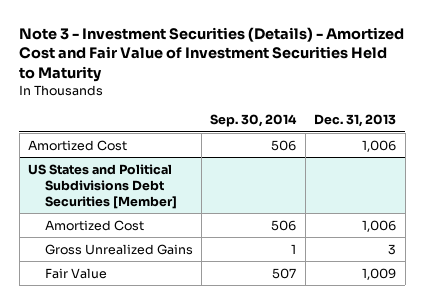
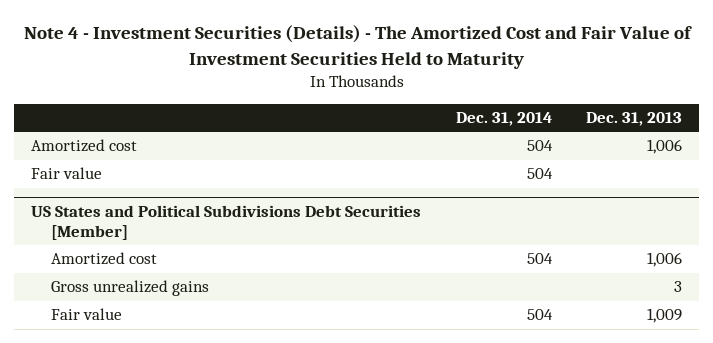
- Note 3 - Investment Securities (Details) - Amortized Cost and Fair Value of Investment Securities Held to Maturity
+ Note 4 - Investment Securities (Details) - The Amortized Cost and Fair Value of Investment Securities Held to Maturity
- | Sep. 30, 2014 | Dec. 31, 2013
+ | Dec. 31, 2014 | Dec. 31, 2013
- Amortized Cost | 506 | 1,006
+ Amortized cost | 504 | 1,006
+ Fair value | 504 |
@ US States and Political Subdivisions Debt Securities [Member]
- Amortized Cost | 506 | 1,006
- Gross Unrealized Gains | 1 | 3
- Fair Value | 507 | 1,009
+ Amortized cost | 504 | 1,006
+ Gross unrealized gains | | 3
+ Fair value | 504 | 1,009

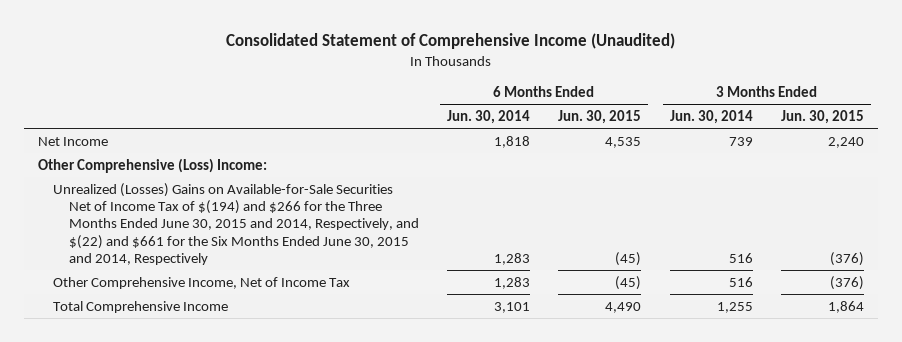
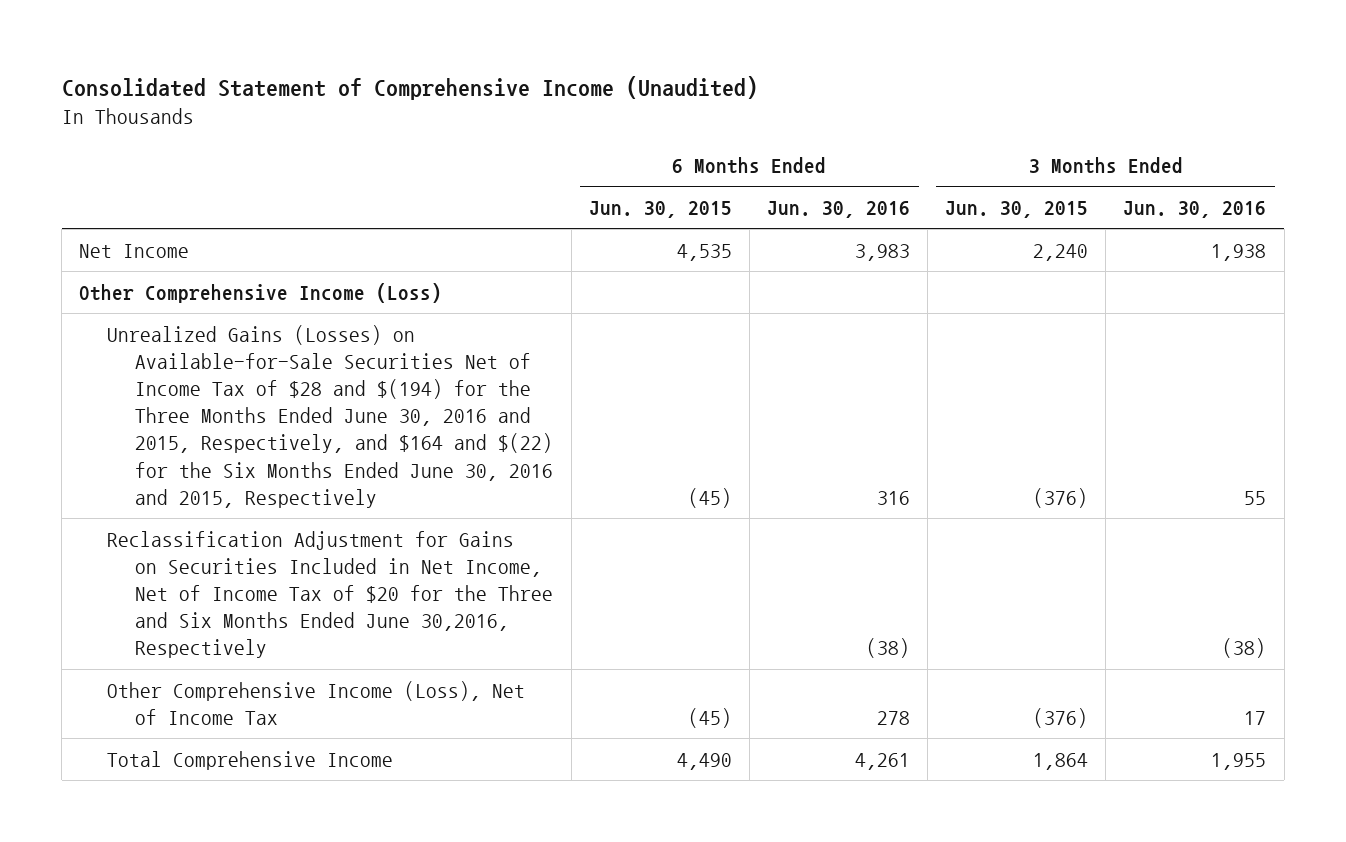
- | 6 Months Ended Jun. 30, 2014 | 6 Months Ended Jun. 30, 2015 | 3 Months Ended Jun. 30, 2014 | 3 Months Ended Jun. 30, 2015
+ | 6 Months Ended Jun. 30, 2015 | 6 Months Ended Jun. 30, 2016 | 3 Months Ended Jun. 30, 2015 | 3 Months Ended Jun. 30, 2016
- Other Comprehensive (Loss) Income:
- Unrealized (Losses) Gains on Available-for-Sale Securities Net of Income Tax of $(194) and $266 for the Three Months Ended June 30, 2015 and 2014, Respectively, and $(22) and $661 for the Six Months Ended June 30, 2015 and 2014, Respectively | 1,283 | (45) | 516 | (376)
- Other Comprehensive Income, Net of Income Tax | 1,283 | (45) | 516 | (376)
+ Other Comprehensive Income (Loss)
+ Unrealized Gains (Losses) on Available-for-Sale Securities Net of Income Tax of $28 and $(194) for the Three Months Ended June 30, 2016 and 2015, Respectively, and $164 and $(22) for the Six Months Ended June 30, 2016 and 2015, Respectively | (45) | 316 | (376) | 55
+ Reclassification Adjustment for Gains on Securities Included in Net Income, Net of Income Tax of $20 for the Three and Six Months Ended June 30,2016, Respectively | | (38) | | (38)
+ Other Comprehensive Income (Loss), Net of Income Tax | (45) | 278 | (376) | 17

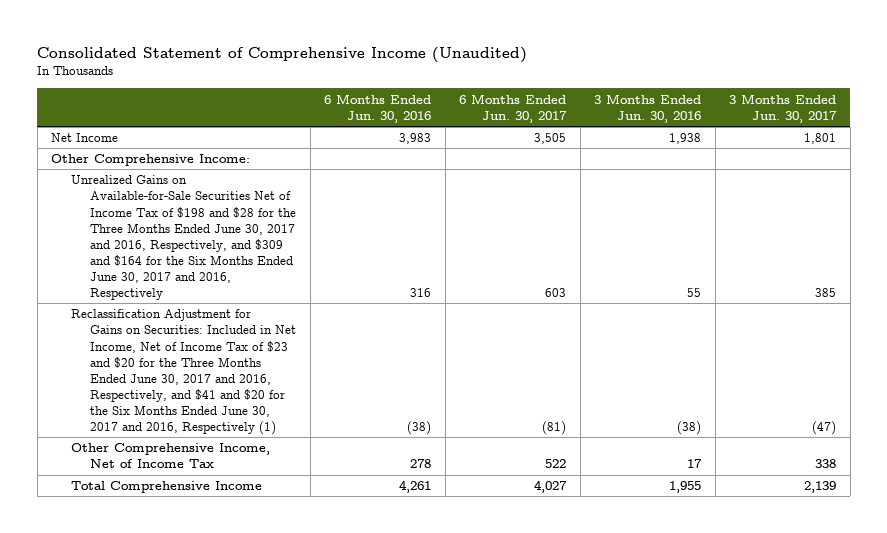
- | 6 Months Ended Jun. 30, 2015 | 6 Months Ended Jun. 30, 2016 | 3 Months Ended Jun. 30, 2015 | 3 Months Ended Jun. 30, 2016
+ | 6 Months Ended Jun. 30, 2016 | 6 Months Ended Jun. 30, 2017 | 3 Months Ended Jun. 30, 2016 | 3 Months Ended Jun. 30, 2017
- Other Comprehensive Income (Loss)
- Unrealized Gains (Losses) on Available-for-Sale Securities Net of Income Tax of $28 and $(194) for the Three Months Ended June 30, 2016 and 2015, Respectively, and $164 and $(22) for the Six Months Ended June 30, 2016 and 2015, Respectively | (45) | 316 | (376) | 55
- Reclassification Adjustment for Gains on Securities Included in Net Income, Net of Income Tax of $20 for the Three and Six Months Ended June 30,2016, Respectively | | (38) | | (38)
- Other Comprehensive Income (Loss), Net of Income Tax | (45) | 278 | (376) | 17
+ Other Comprehensive Income:
+ Unrealized Gains on Available-for-Sale Securities Net of Income Tax of $198 and $28 for the Three Months Ended June 30, 2017 and 2016, Respectively, and $309 and $164 for the Six Months Ended June 30, 2017 and 2016, Respectively | 316 | 603 | 55 | 385
+ Reclassification Adjustment for Gains on Securities: Included in Net Income, Net of Income Tax of $23 and $20 for the Three Months Ended June 30, 2017 and 2016, Respectively, and $41 and $20 for the Six Months Ended June 30, 2017 and 2016, Respectively (1) | (38) | (81) | (38) | (47)
+ Other Comprehensive Income, Net of Income Tax | 278 | 522 | 17 | 338

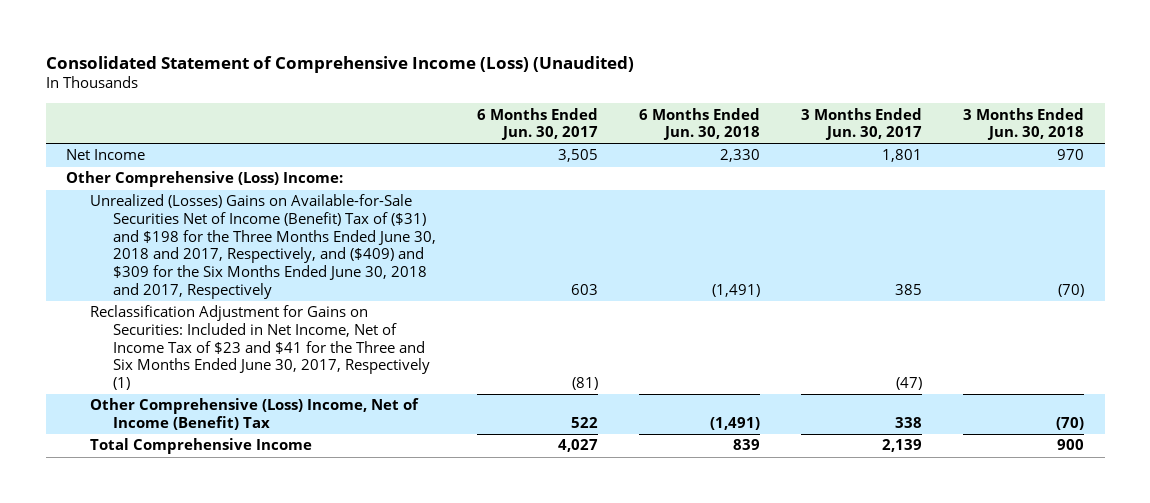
- Consolidated Statement of Comprehensive Income (Unaudited)
+ Consolidated Statement of Comprehensive Income (Loss) (Unaudited)
- | 6 Months Ended Jun. 30, 2016 | 6 Months Ended Jun. 30, 2017 | 3 Months Ended Jun. 30, 2016 | 3 Months Ended Jun. 30, 2017
+ | 6 Months Ended Jun. 30, 2017 | 6 Months Ended Jun. 30, 2018 | 3 Months Ended Jun. 30, 2017 | 3 Months Ended Jun. 30, 2018
- Other Comprehensive Income:
- Unrealized Gains on Available-for-Sale Securities Net of Income Tax of $198 and $28 for the Three Months Ended June 30, 2017 and 2016, Respectively, and $309 and $164 for the Six Months Ended June 30, 2017 and 2016, Respectively | 316 | 603 | 55 | 385
- Reclassification Adjustment for Gains on Securities: Included in Net Income, Net of Income Tax of $23 and $20 for the Three Months Ended June 30, 2017 and 2016, Respectively, and $41 and $20 for the Six Months Ended June 30, 2017 and 2016, Respectively (1) | (38) | (81) | (38) | (47)
- Other Comprehensive Income, Net of Income Tax | 278 | 522 | 17 | 338
+ Other Comprehensive (Loss) Income:
+ Unrealized (Losses) Gains on Available-for-Sale Securities Net of Income (Benefit) Tax of ($31) and $198 for the Three Months Ended June 30, 2018 and 2017, Respectively, and ($409) and $309 for the Six Months Ended June 30, 2018 and 2017, Respectively | 603 | (1,491) | 385 | (70)
+ Reclassification Adjustment for Gains on Securities: Included in Net Income, Net of Income Tax of $23 and $41 for the Three and Six Months Ended June 30, 2017, Respectively (1) | (81) | | (47) |
+ Other Comprehensive (Loss) Income, Net of Income (Benefit) Tax | 522 | (1,491) | 338 | (70)

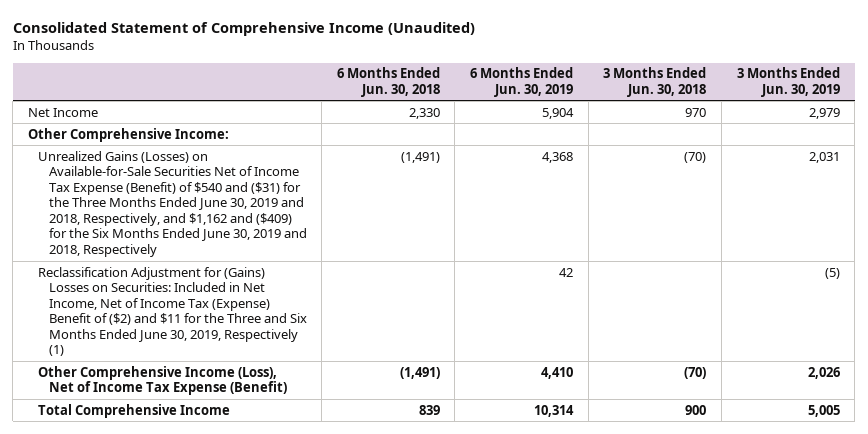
- Consolidated Statement of Comprehensive Income (Loss) (Unaudited)
+ Consolidated Statement of Comprehensive Income (Unaudited)
- | 6 Months Ended Jun. 30, 2017 | 6 Months Ended Jun. 30, 2018 | 3 Months Ended Jun. 30, 2017 | 3 Months Ended Jun. 30, 2018
+ | 6 Months Ended Jun. 30, 2018 | 6 Months Ended Jun. 30, 2019 | 3 Months Ended Jun. 30, 2018 | 3 Months Ended Jun. 30, 2019
- Other Comprehensive (Loss) Income:
- Unrealized (Losses) Gains on Available-for-Sale Securities Net of Income (Benefit) Tax of ($31) and $198 for the Three Months Ended June 30, 2018 and 2017, Respectively, and ($409) and $309 for the Six Months Ended June 30, 2018 and 2017, Respectively | 603 | (1,491) | 385 | (70)
- Reclassification Adjustment for Gains on Securities: Included in Net Income, Net of Income Tax of $23 and $41 for the Three and Six Months Ended June 30, 2017, Respectively (1) | (81) | | (47) |
- Other Comprehensive (Loss) Income, Net of Income (Benefit) Tax | 522 | (1,491) | 338 | (70)
+ Other Comprehensive Income:
+ Unrealized Gains (Losses) on Available-for-Sale Securities Net of Income Tax Expense (Benefit) of $540 and ($31) for the Three Months Ended June 30, 2019 and 2018, Respectively, and $1,162 and ($409) for the Six Months Ended June 30, 2019 and 2018, Respectively | (1,491) | 4,368 | (70) | 2,031
+ Reclassification Adjustment for (Gains) Losses on Securities: Included in Net Income, Net of Income Tax (Expense) Benefit of ($2) and $11 for the Three and Six Months Ended June 30, 2019, Respectively (1) | | 42 | | (5)
+ Other Comprehensive Income (Loss), Net of Income Tax Expense (Benefit) | (1,491) | 4,410 | (70) | 2,026

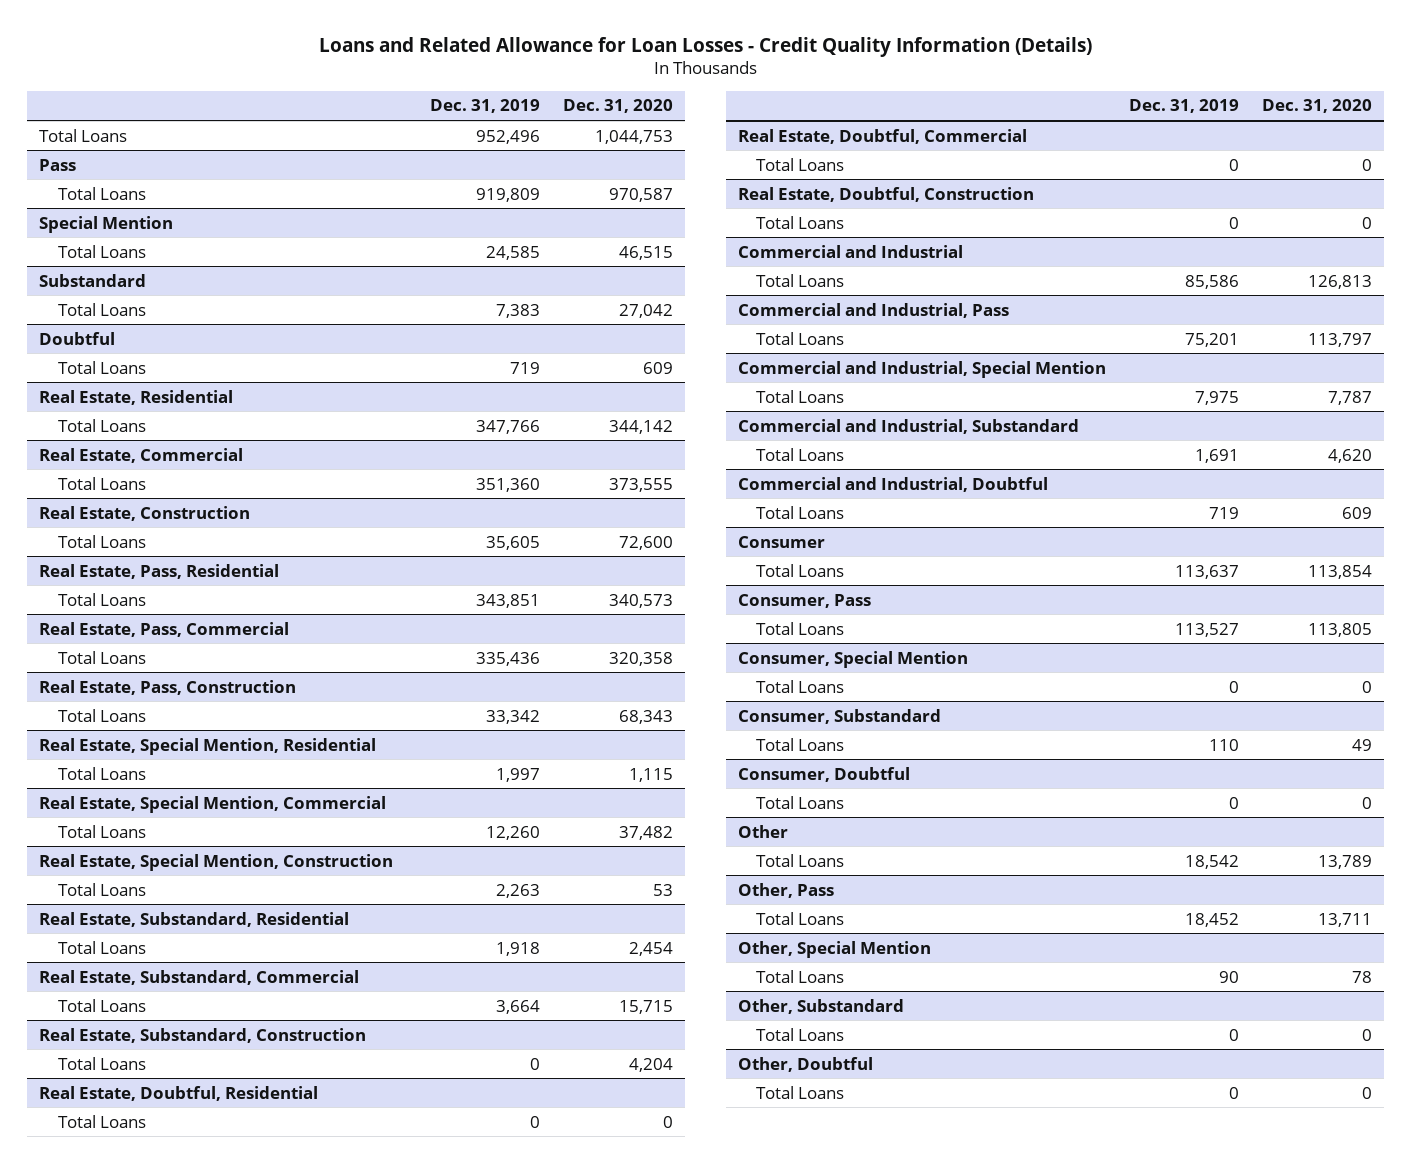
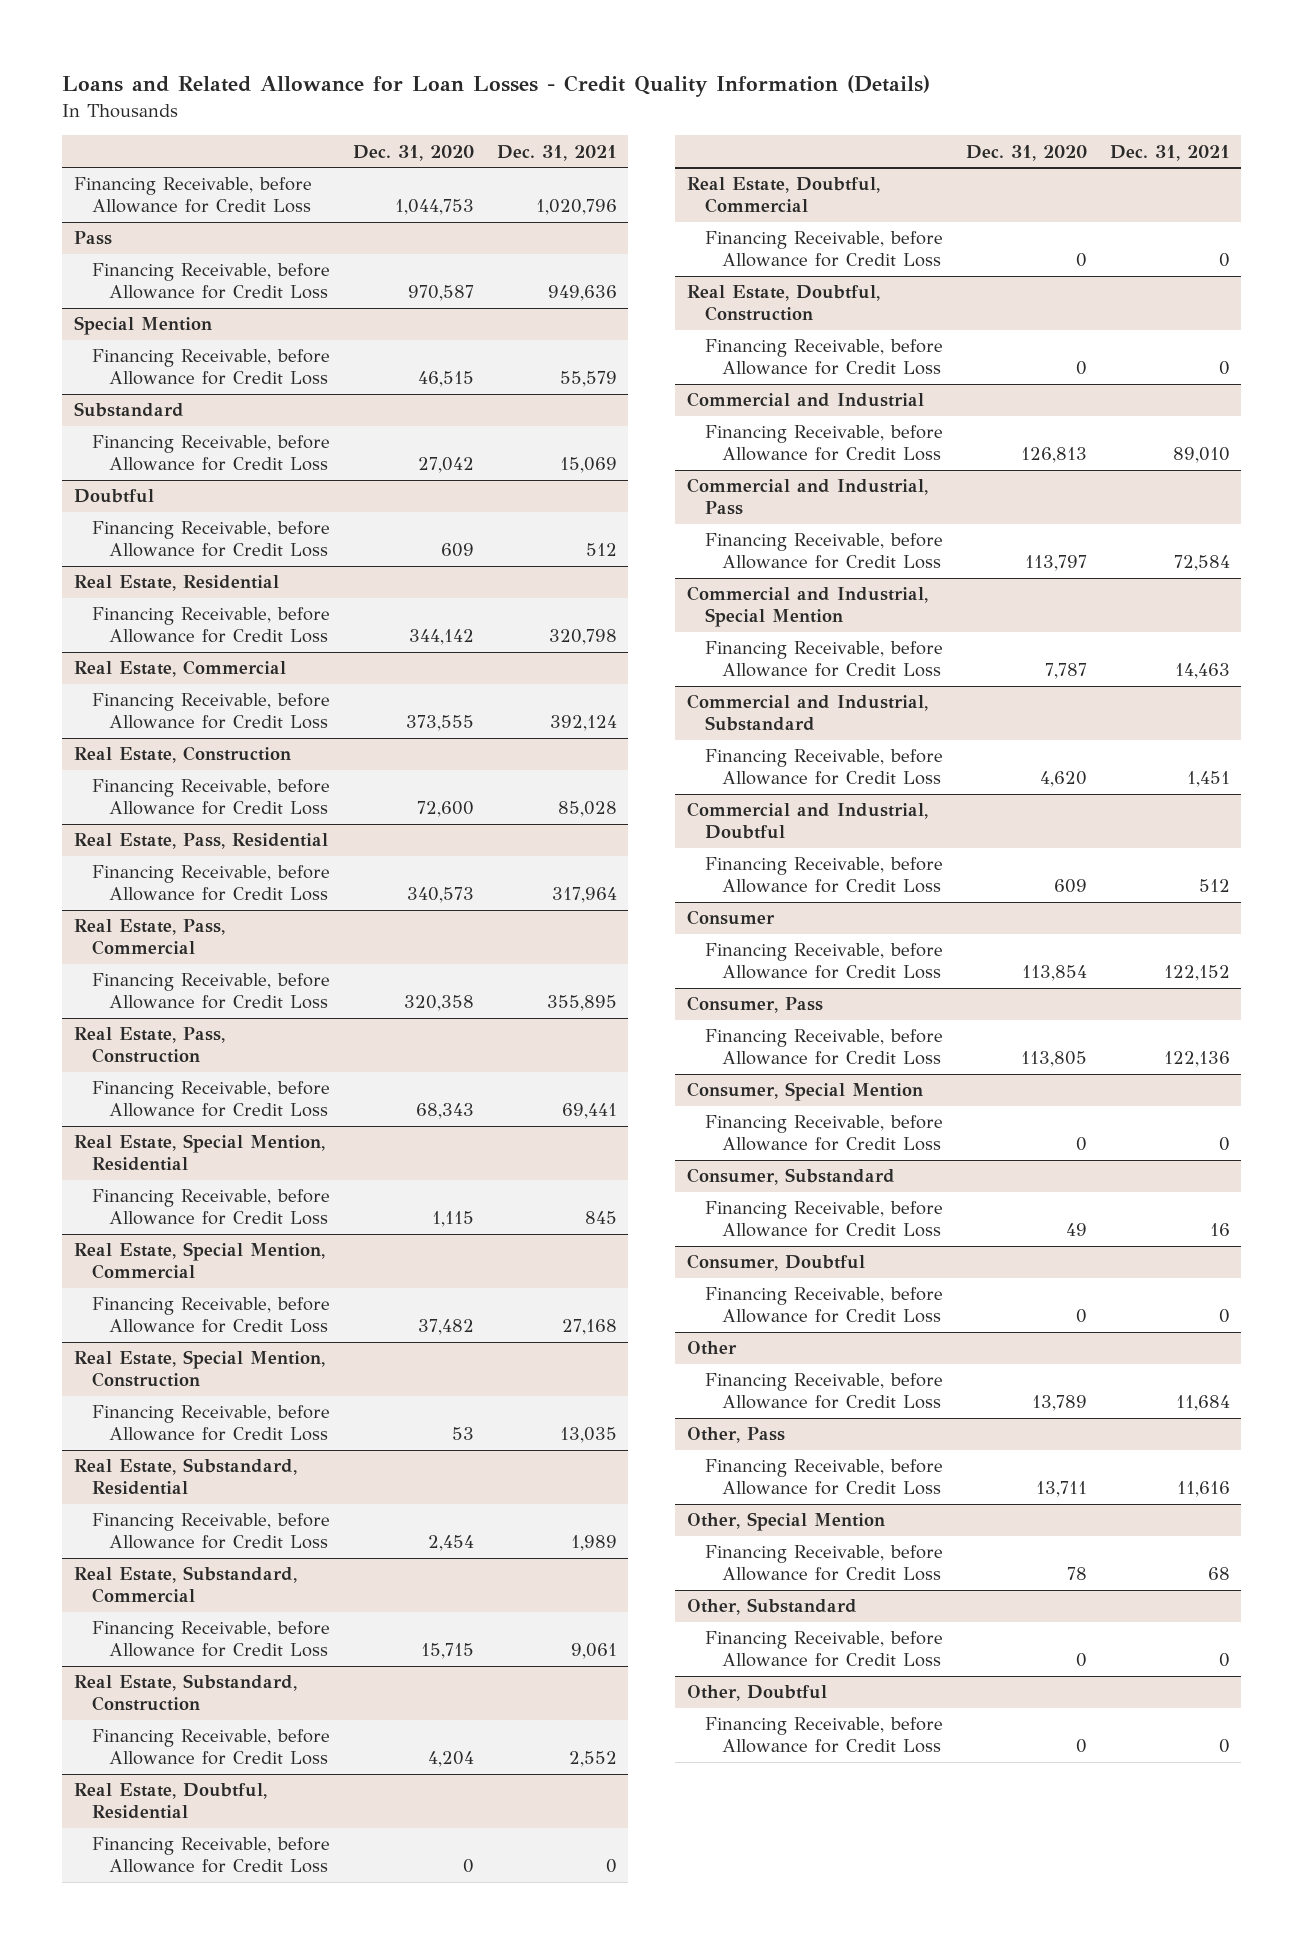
- | Dec. 31, 2019 | Dec. 31, 2020
+ | Dec. 31, 2020 | Dec. 31, 2021
- Total Loans | 952,496 | 1,044,753
+ Financing Receivable, before Allowance for Credit Loss | 1,044,753 | 1,020,796
@ Pass
- Total Loans | 919,809 | 970,587
+ Financing Receivable, before Allowance for Credit Loss | 970,587 | 949,636
@ Special Mention
- Total Loans | 24,585 | 46,515
+ Financing Receivable, before Allowance for Credit Loss | 46,515 | 55,579
@ Substandard
- Total Loans | 7,383 | 27,042
+ Financing Receivable, before Allowance for Credit Loss | 27,042 | 15,069
@ Doubtful
- Total Loans | 719 | 609
+ Financing Receivable, before Allowance for Credit Loss | 609 | 512
@ Real Estate, Residential
- Total Loans | 347,766 | 344,142
+ Financing Receivable, before Allowance for Credit Loss | 344,142 | 320,798
@ Real Estate, Commercial
- Total Loans | 351,360 | 373,555
+ Financing Receivable, before Allowance for Credit Loss | 373,555 | 392,124
@ Real Estate, Construction
- Total Loans | 35,605 | 72,600
+ Financing Receivable, before Allowance for Credit Loss | 72,600 | 85,028
@ Real Estate, Pass, Residential
- Total Loans | 343,851 | 340,573
+ Financing Receivable, before Allowance for Credit Loss | 340,573 | 317,964
@ Real Estate, Pass, Commercial
- Total Loans | 335,436 | 320,358
+ Financing Receivable, before Allowance for Credit Loss | 320,358 | 355,895
@ Real Estate, Pass, Construction
- Total Loans | 33,342 | 68,343
+ Financing Receivable, before Allowance for Credit Loss | 68,343 | 69,441
@ Real Estate, Special Mention, Residential
- Total Loans | 1,997 | 1,115
+ Financing Receivable, before Allowance for Credit Loss | 1,115 | 845
@ Real Estate, Special Mention, Commercial
- Total Loans | 12,260 | 37,482
+ Financing Receivable, before Allowance for Credit Loss | 37,482 | 27,168
@ Real Estate, Special Mention, Construction
- Total Loans | 2,263 | 53
+ Financing Receivable, before Allowance for Credit Loss | 53 | 13,035
@ Real Estate, Substandard, Residential
- Total Loans | 1,918 | 2,454
+ Financing Receivable, before Allowance for Credit Loss | 2,454 | 1,989
@ Real Estate, Substandard, Commercial
- Total Loans | 3,664 | 15,715
+ Financing Receivable, before Allowance for Credit Loss | 15,715 | 9,061
@ Real Estate, Substandard, Construction
- Total Loans | 0 | 4,204
+ Financing Receivable, before Allowance for Credit Loss | 4,204 | 2,552
@ Real Estate, Doubtful, Residential
- Total Loans | 0 | 0
+ Financing Receivable, before Allowance for Credit Loss | 0 | 0
@ Real Estate, Doubtful, Commercial
- Total Loans | 0 | 0
+ Financing Receivable, before Allowance for Credit Loss | 0 | 0
@ Real Estate, Doubtful, Construction
- Total Loans | 0 | 0
+ Financing Receivable, before Allowance for Credit Loss | 0 | 0
@ Commercial and Industrial
- Total Loans | 85,586 | 126,813
+ Financing Receivable, before Allowance for Credit Loss | 126,813 | 89,010
@ Commercial and Industrial, Pass
- Total Loans | 75,201 | 113,797
+ Financing Receivable, before Allowance for Credit Loss | 113,797 | 72,584
@ Commercial and Industrial, Special Mention
- Total Loans | 7,975 | 7,787
+ Financing Receivable, before Allowance for Credit Loss | 7,787 | 14,463
@ Commercial and Industrial, Substandard
- Total Loans | 1,691 | 4,620
+ Financing Receivable, before Allowance for Credit Loss | 4,620 | 1,451
@ Commercial and Industrial, Doubtful
- Total Loans | 719 | 609
+ Financing Receivable, before Allowance for Credit Loss | 609 | 512
@ Consumer
- Total Loans | 113,637 | 113,854
+ Financing Receivable, before Allowance for Credit Loss | 113,854 | 122,152
@ Consumer, Pass
- Total Loans | 113,527 | 113,805
+ Financing Receivable, before Allowance for Credit Loss | 113,805 | 122,136
@ Consumer, Special Mention
- Total Loans | 0 | 0
+ Financing Receivable, before Allowance for Credit Loss | 0 | 0
@ Consumer, Substandard
- Total Loans | 110 | 49
+ Financing Receivable, before Allowance for Credit Loss | 49 | 16
@ Consumer, Doubtful
- Total Loans | 0 | 0
+ Financing Receivable, before Allowance for Credit Loss | 0 | 0
@ Other
- Total Loans | 18,542 | 13,789
+ Financing Receivable, before Allowance for Credit Loss | 13,789 | 11,684
@ Other, Pass
- Total Loans | 18,452 | 13,711
+ Financing Receivable, before Allowance for Credit Loss | 13,711 | 11,616
@ Other, Special Mention
- Total Loans | 90 | 78
+ Financing Receivable, before Allowance for Credit Loss | 78 | 68
@ Other, Substandard
- Total Loans | 0 | 0
+ Financing Receivable, before Allowance for Credit Loss | 0 | 0
@ Other, Doubtful
- Total Loans | 0 | 0
+ Financing Receivable, before Allowance for Credit Loss | 0 | 0

